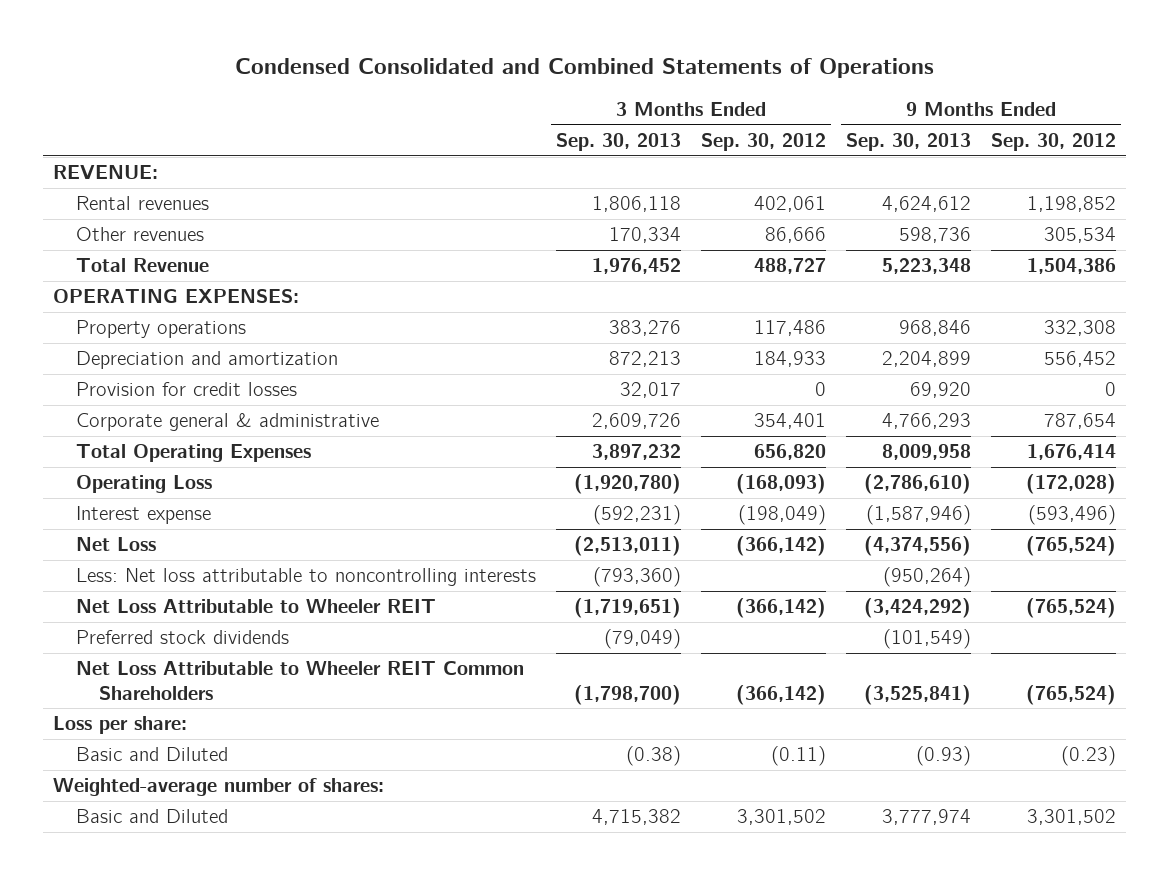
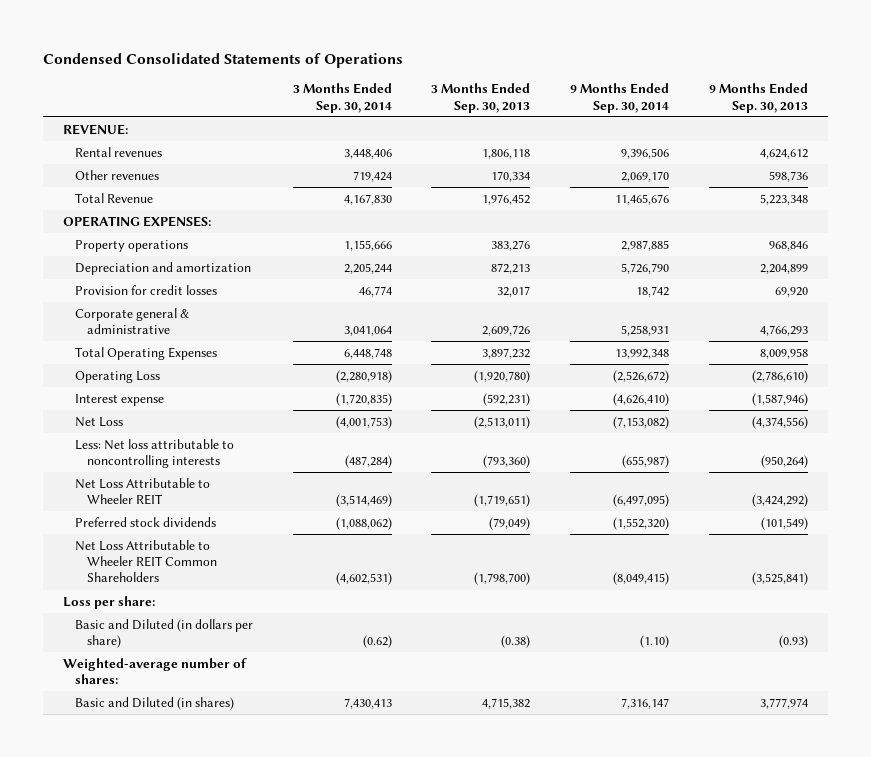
- Condensed Consolidated and Combined Statements of Operations
+ Condensed Consolidated Statements of Operations
- | 3 Months Ended Sep. 30, 2013 | 3 Months Ended Sep. 30, 2012 | 9 Months Ended Sep. 30, 2013 | 9 Months Ended Sep. 30, 2012
+ | 3 Months Ended Sep. 30, 2014 | 3 Months Ended Sep. 30, 2013 | 9 Months Ended Sep. 30, 2014 | 9 Months Ended Sep. 30, 2013
- Basic and Diluted | (0.38) | (0.11) | (0.93) | (0.23)
+ Basic and Diluted (in dollars per share) | (0.62) | (0.38) | (1.10) | (0.93)
- Basic and Diluted | 4,715,382 | 3,301,502 | 3,777,974 | 3,301,502
+ Basic and Diluted (in shares) | 7,430,413 | 4,715,382 | 7,316,147 | 3,777,974

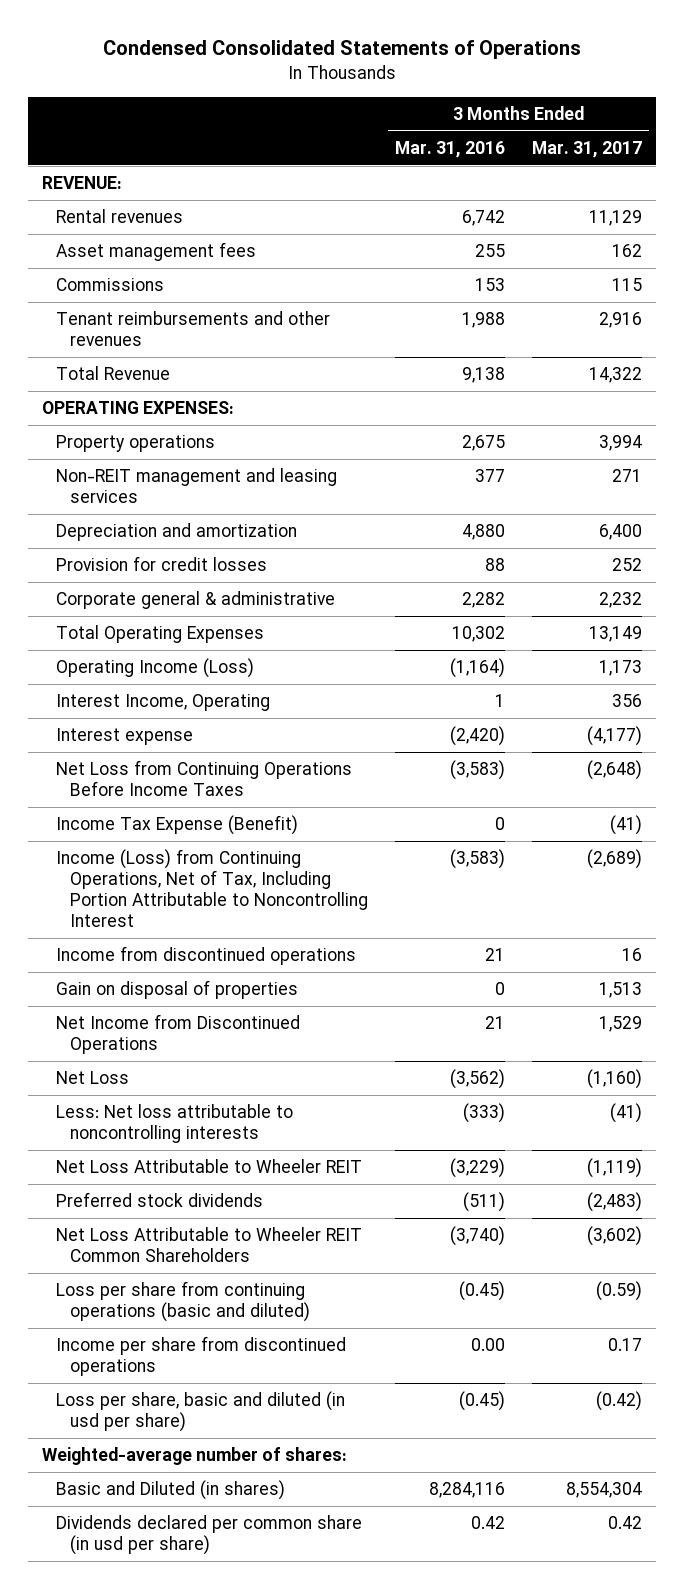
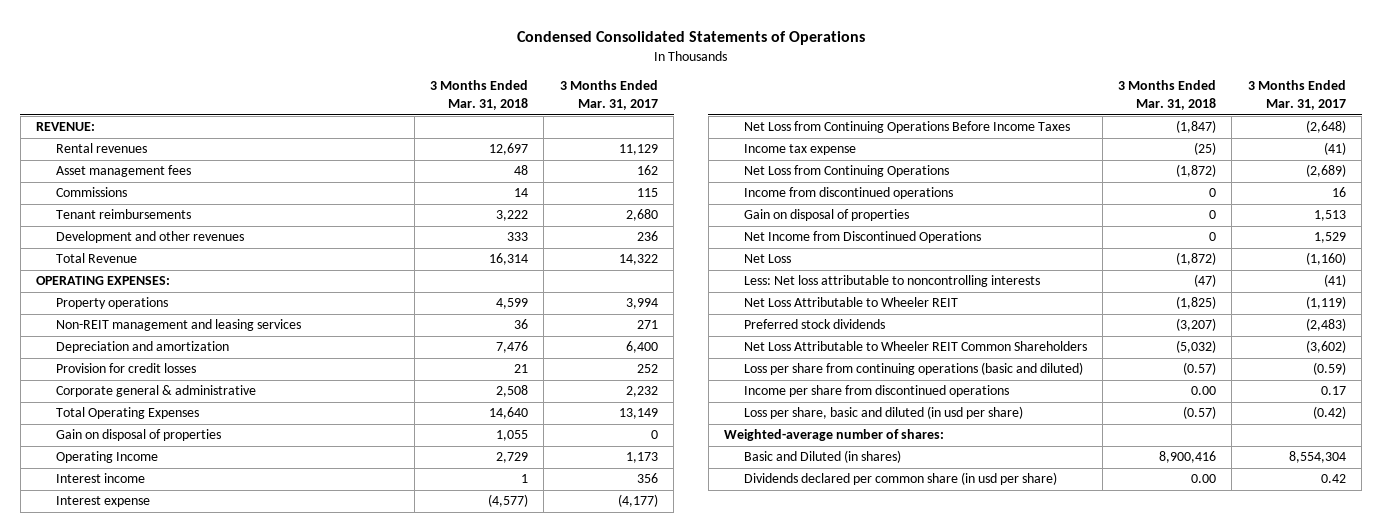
- | 3 Months Ended Mar. 31, 2016 | 3 Months Ended Mar. 31, 2017
+ | 3 Months Ended Mar. 31, 2018 | 3 Months Ended Mar. 31, 2017
- Tenant reimbursements and other revenues | 1,988 | 2,916
+ Tenant reimbursements | 3,222 | 2,680
+ Development and other revenues | 333 | 236
- Operating Income (Loss) | (1,164) | 1,173
- Interest Income, Operating | 1 | 356
+ Gain on disposal of properties | 1,055 | 0
+ Operating Income | 2,729 | 1,173
+ Interest income | 1 | 356
- Income Tax Expense (Benefit) | 0 | (41)
- Income (Loss) from Continuing Operations, Net of Tax, Including Portion Attributable to Noncontrolling Interest | (3,583) | (2,689)
+ Income tax expense | (25) | (41)
+ Net Loss from Continuing Operations | (1,872) | (2,689)

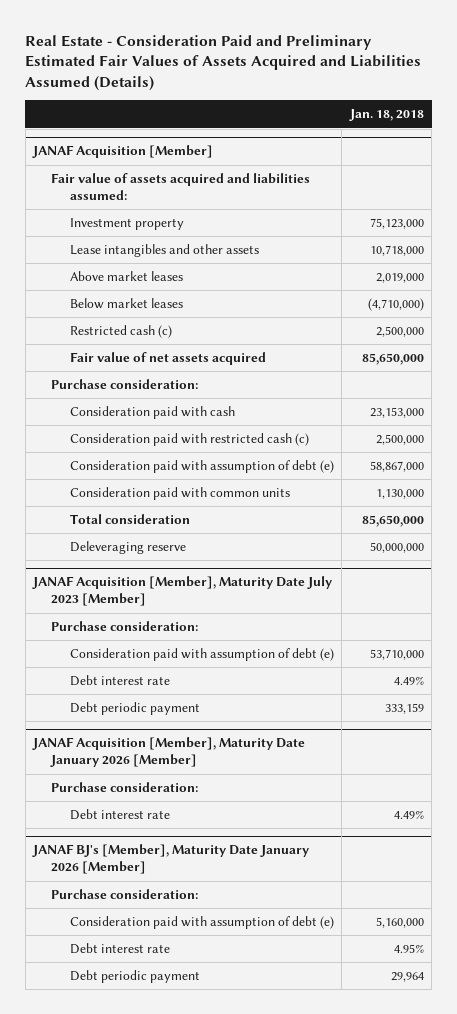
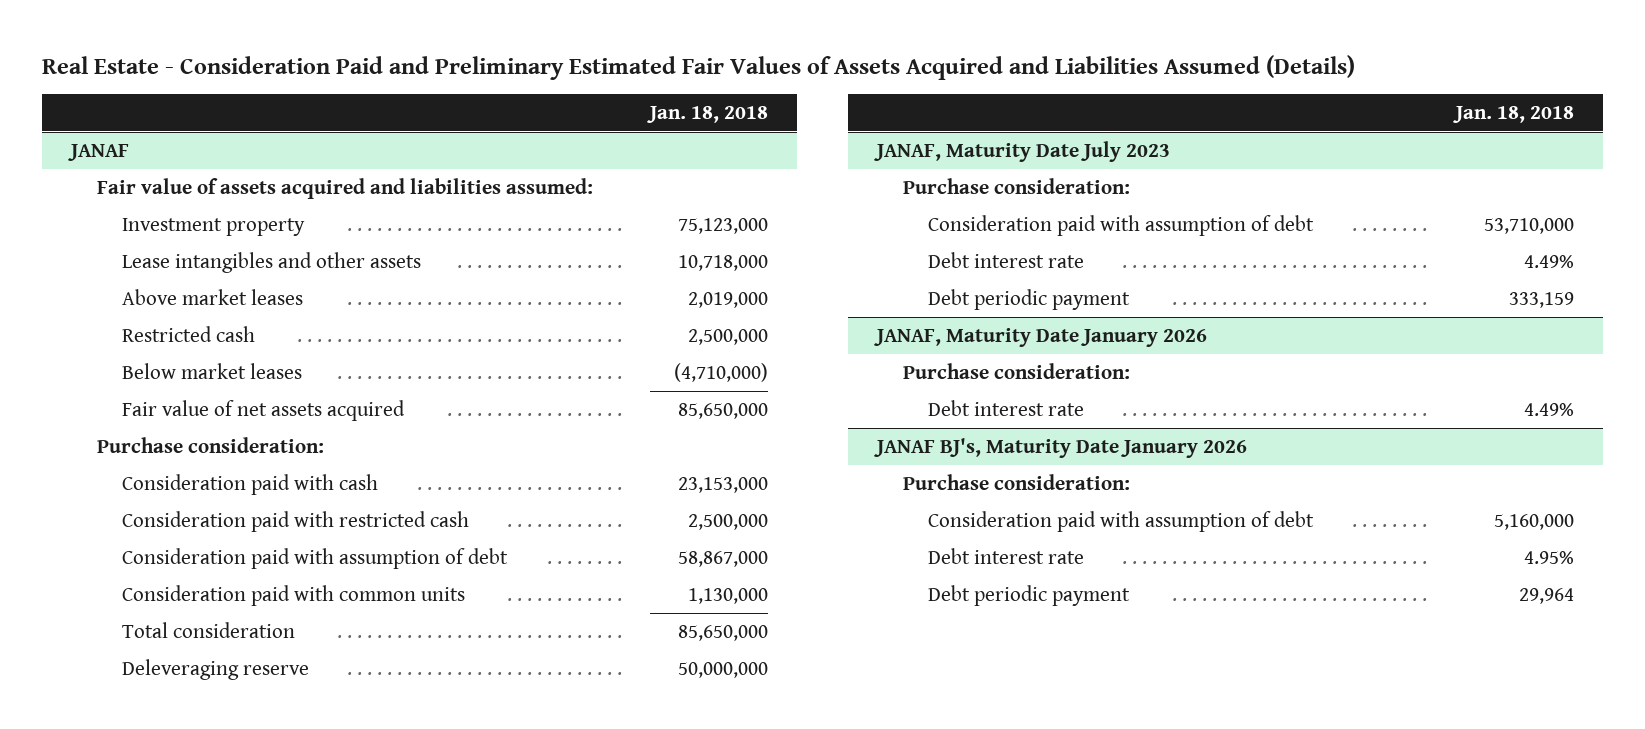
- JANAF Acquisition [Member]
+ JANAF
+ Restricted cash | 2,500,000
- Restricted cash (c) | 2,500,000
- Consideration paid with restricted cash (c) | 2,500,000
- Consideration paid with assumption of debt (e) | 58,867,000
+ Consideration paid with restricted cash | 2,500,000
+ Consideration paid with assumption of debt | 58,867,000
- JANAF Acquisition [Member], Maturity Date July 2023 [Member]
+ JANAF, Maturity Date July 2023
- Consideration paid with assumption of debt (e) | 53,710,000
+ Consideration paid with assumption of debt | 53,710,000
- JANAF Acquisition [Member], Maturity Date January 2026 [Member]
+ JANAF, Maturity Date January 2026
- JANAF BJ's [Member], Maturity Date January 2026 [Member]
+ JANAF BJ's, Maturity Date January 2026
- Consideration paid with assumption of debt (e) | 5,160,000
+ Consideration paid with assumption of debt | 5,160,000

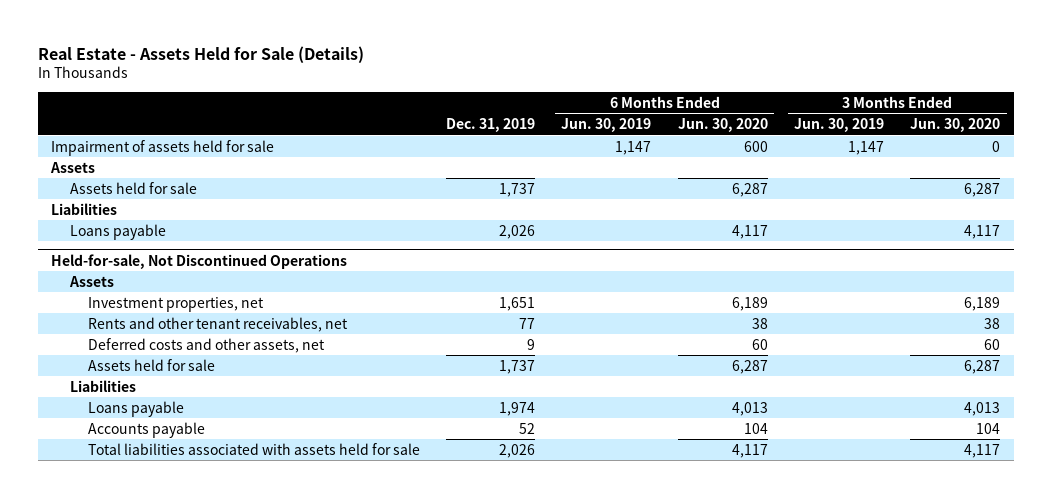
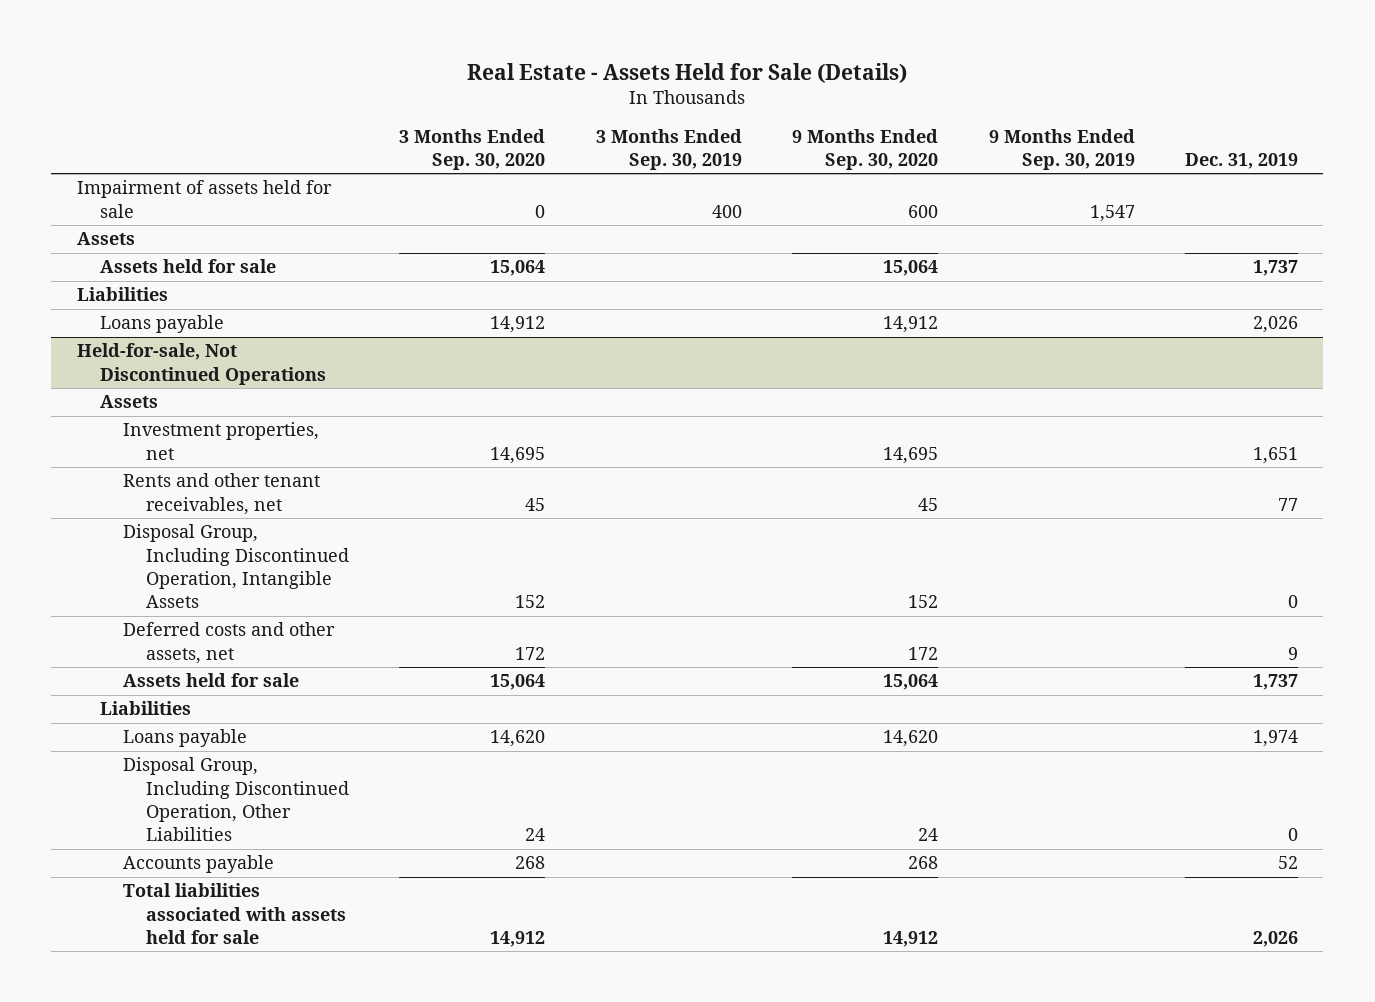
- | Dec. 31, 2019 | 6 Months Ended Jun. 30, 2019 | 6 Months Ended Jun. 30, 2020 | 3 Months Ended Jun. 30, 2019 | 3 Months Ended Jun. 30, 2020
+ | 3 Months Ended Sep. 30, 2020 | 3 Months Ended Sep. 30, 2019 | 9 Months Ended Sep. 30, 2020 | 9 Months Ended Sep. 30, 2019 | Dec. 31, 2019
@ Held-for-sale, Not Discontinued Operations
+ Disposal Group, Including Discontinued Operation, Intangible Assets | 152 | | 152 | | 0
+ Disposal Group, Including Discontinued Operation, Other Liabilities | 24 | | 24 | | 0

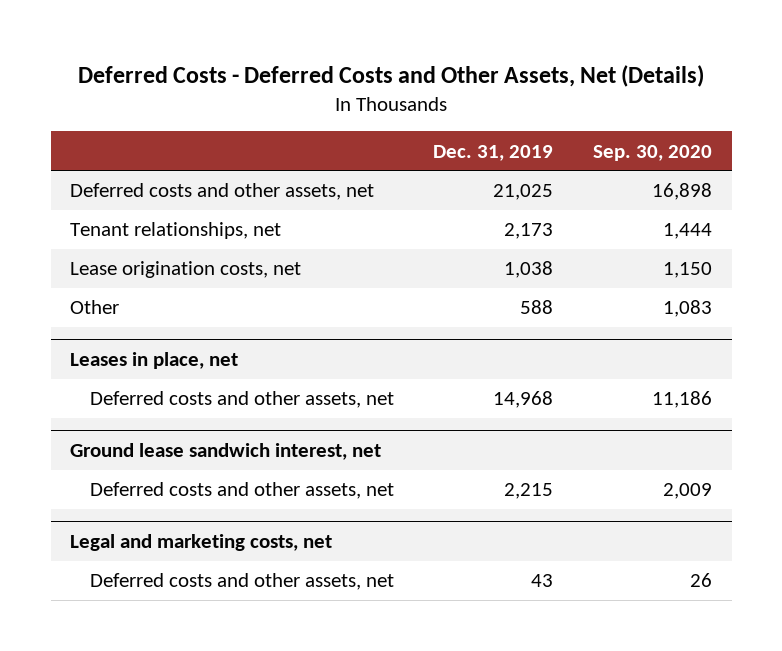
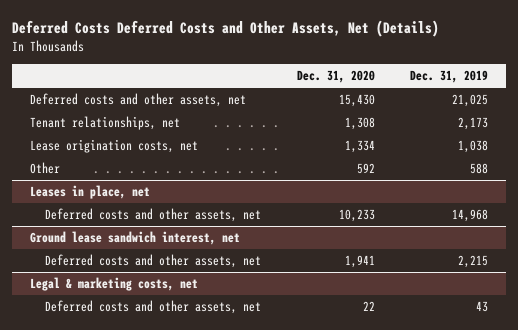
- Deferred Costs - Deferred Costs and Other Assets, Net (Details)
+ Deferred Costs Deferred Costs and Other Assets, Net (Details)
- | Dec. 31, 2019 | Sep. 30, 2020
+ | Dec. 31, 2020 | Dec. 31, 2019
- Legal and marketing costs, net
+ Legal & marketing costs, net

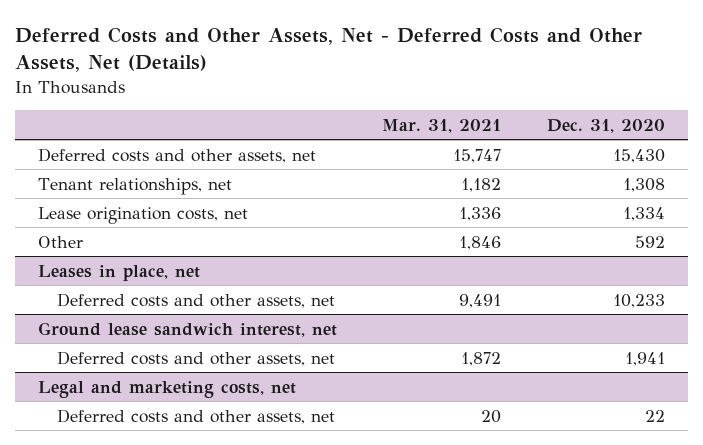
- Deferred Costs Deferred Costs and Other Assets, Net (Details)
+ Deferred Costs and Other Assets, Net - Deferred Costs and Other Assets, Net (Details)
- | Dec. 31, 2020 | Dec. 31, 2019
+ | Mar. 31, 2021 | Dec. 31, 2020
- Legal & marketing costs, net
+ Legal and marketing costs, net

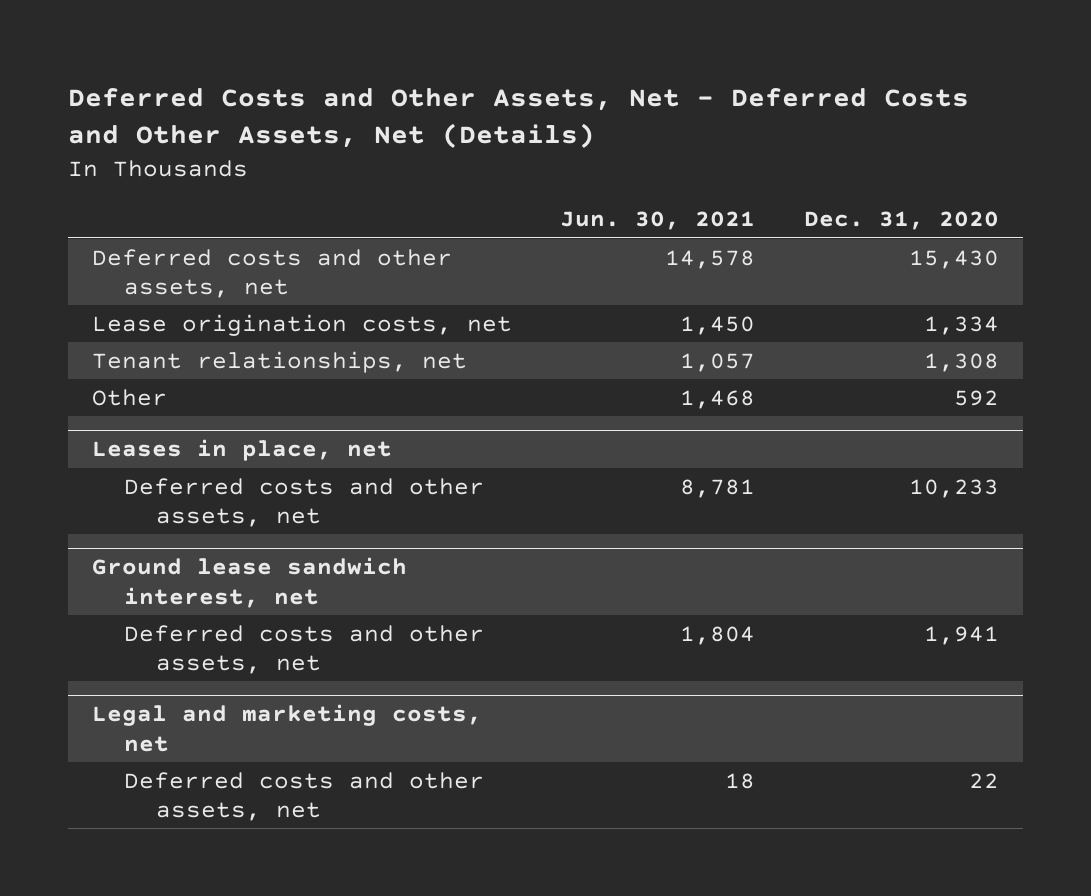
- | Mar. 31, 2021 | Dec. 31, 2020
+ | Jun. 30, 2021 | Dec. 31, 2020
moved down: Tenant relationships, net | 1,057 | 1,308

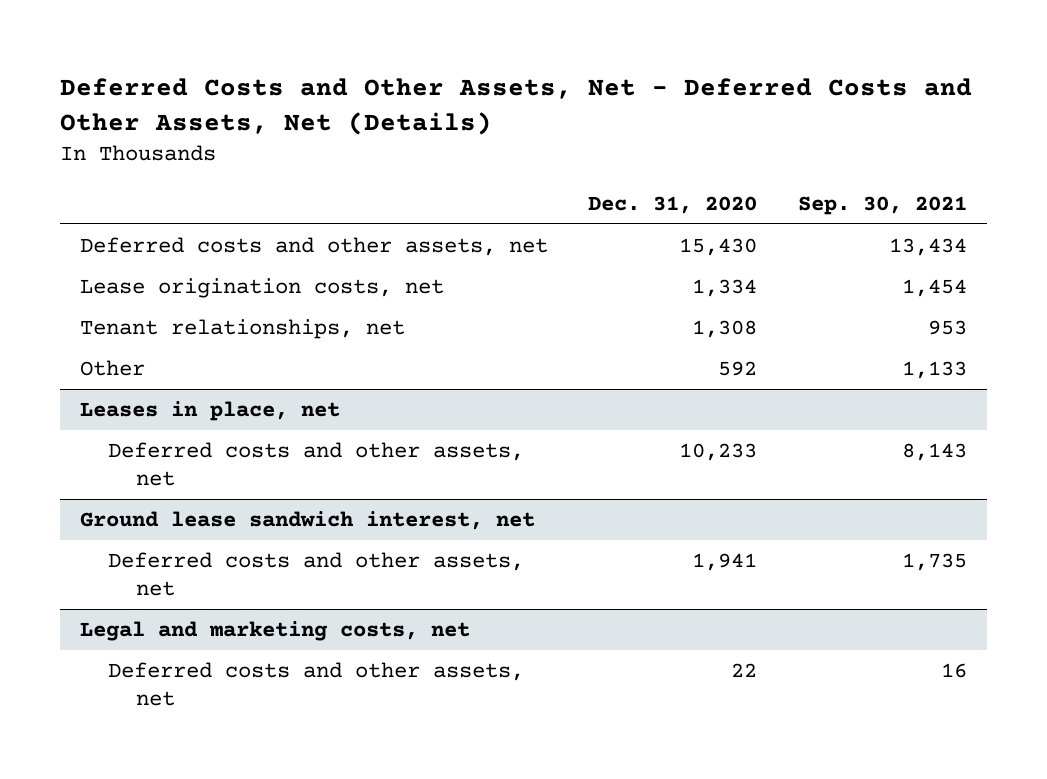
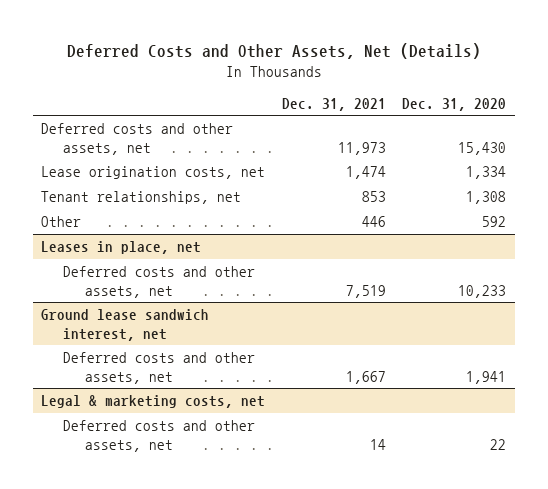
- Deferred Costs and Other Assets, Net - Deferred Costs and Other Assets, Net (Details)
+ Deferred Costs and Other Assets, Net (Details)
- | Dec. 31, 2020 | Sep. 30, 2021
+ | Dec. 31, 2021 | Dec. 31, 2020
- Legal and marketing costs, net
+ Legal & marketing costs, net

